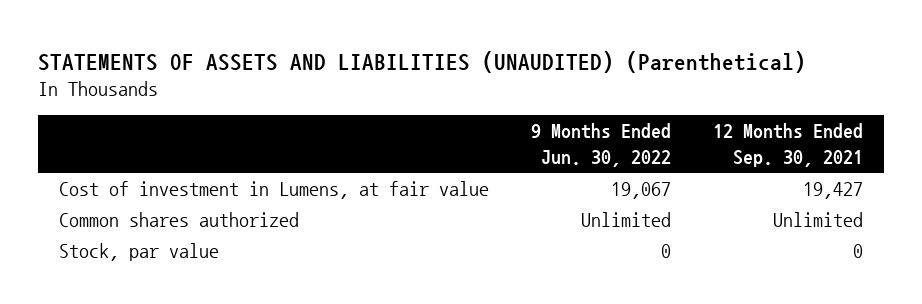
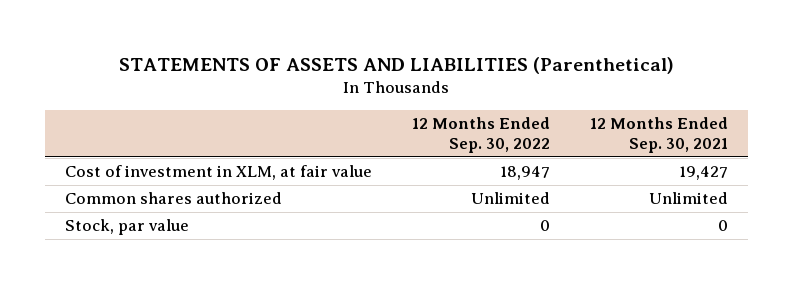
- STATEMENTS OF ASSETS AND LIABILITIES (UNAUDITED) (Parenthetical)
+ STATEMENTS OF ASSETS AND LIABILITIES (Parenthetical)
- | 9 Months Ended Jun. 30, 2022 | 12 Months Ended Sep. 30, 2021
+ | 12 Months Ended Sep. 30, 2022 | 12 Months Ended Sep. 30, 2021
- Cost of investment in Lumens, at fair value | 19,067 | 19,427
+ Cost of investment in XLM, at fair value | 18,947 | 19,427

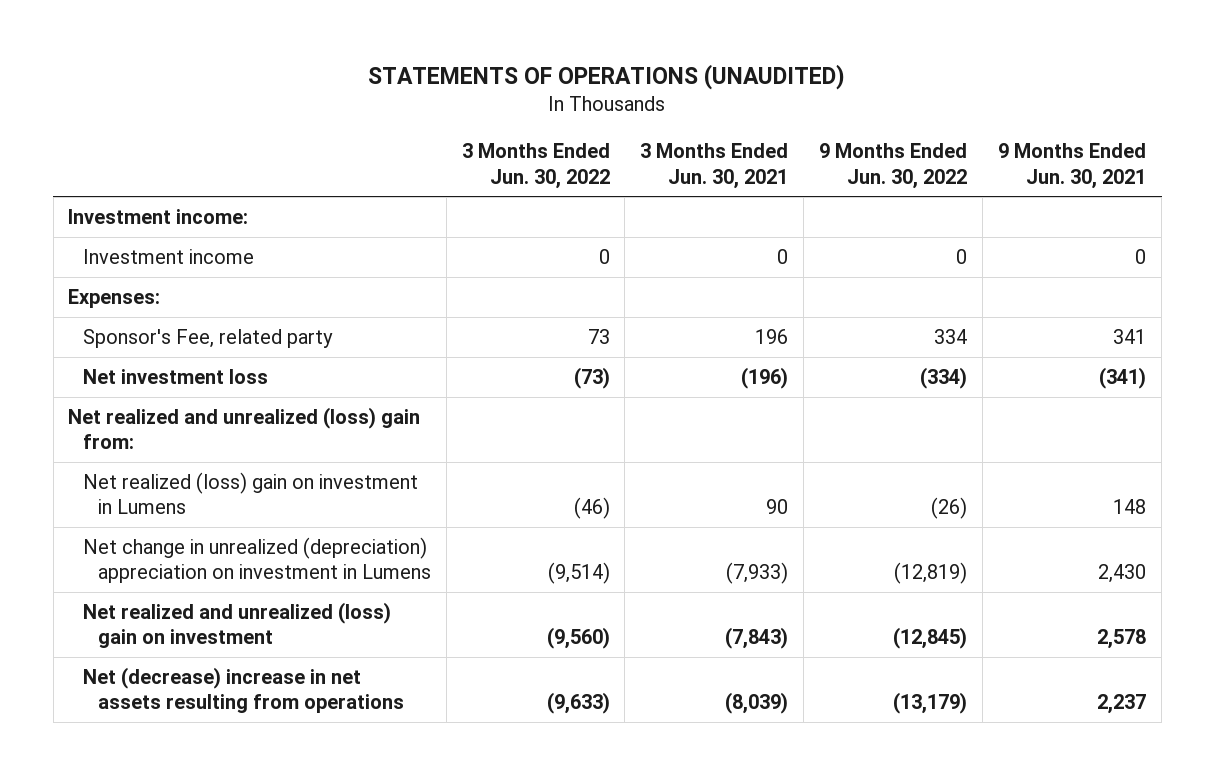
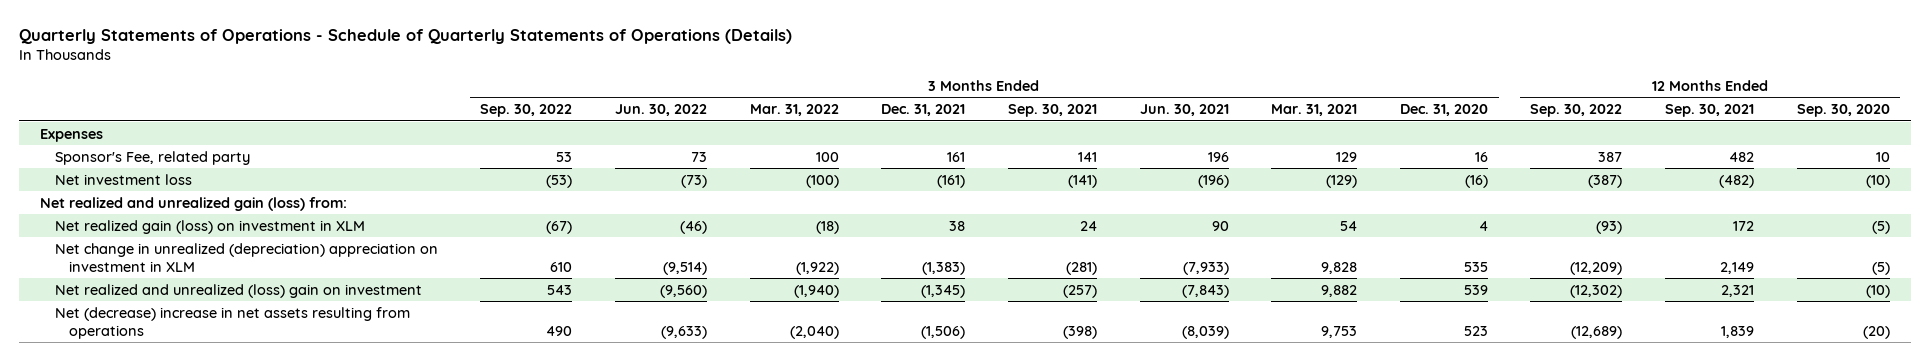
- STATEMENTS OF OPERATIONS (UNAUDITED)
+ Quarterly Statements of Operations - Schedule of Quarterly Statements of Operations (Details)
- | 3 Months Ended Jun. 30, 2022 | 3 Months Ended Jun. 30, 2021 | 9 Months Ended Jun. 30, 2022 | 9 Months Ended Jun. 30, 2021
+ | 3 Months Ended Sep. 30, 2022 | 3 Months Ended Jun. 30, 2022 | 3 Months Ended Mar. 31, 2022 | 3 Months Ended Dec. 31, 2021 | 3 Months Ended Sep. 30, 2021 | 3 Months Ended Jun. 30, 2021 | 3 Months Ended Mar. 31, 2021 | 3 Months Ended Dec. 31, 2020 | 12 Months Ended Sep. 30, 2022 | 12 Months Ended Sep. 30, 2021 | 12 Months Ended Sep. 30, 2020
- Investment income:
- Investment income | 0 | 0 | 0 | 0
- Expenses:
+ Expenses
- Net realized and unrealized (loss) gain from:
- Net realized (loss) gain on investment in Lumens | (46) | 90 | (26) | 148
- Net change in unrealized (depreciation) appreciation on investment in Lumens | (9,514) | (7,933) | (12,819) | 2,430
+ Net realized and unrealized gain (loss) from:
+ Net realized gain (loss) on investment in XLM | (67) | (46) | (18) | 38 | 24 | 90 | 54 | 4 | (93) | 172 | (5)
+ Net change in unrealized (depreciation) appreciation on investment in XLM | 610 | (9,514) | (1,922) | (1,383) | (281) | (7,933) | 9,828 | 535 | (12,209) | 2,149 | (5)

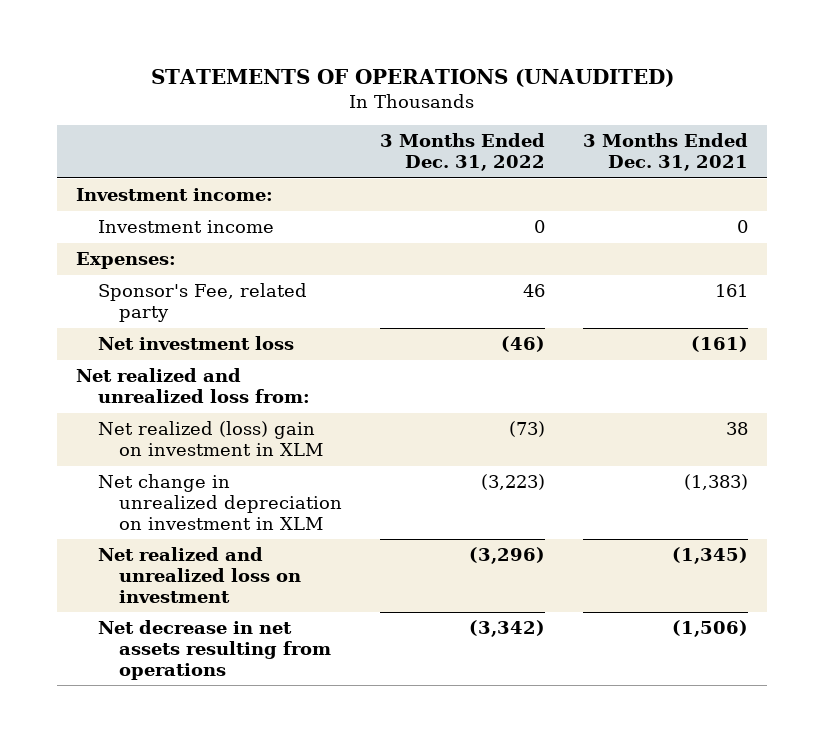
- Quarterly Statements of Operations - Schedule of Quarterly Statements of Operations (Details)
+ STATEMENTS OF OPERATIONS (UNAUDITED)
- | 3 Months Ended Sep. 30, 2022 | 3 Months Ended Jun. 30, 2022 | 3 Months Ended Mar. 31, 2022 | 3 Months Ended Dec. 31, 2021 | 3 Months Ended Sep. 30, 2021 | 3 Months Ended Jun. 30, 2021 | 3 Months Ended Mar. 31, 2021 | 3 Months Ended Dec. 31, 2020 | 12 Months Ended Sep. 30, 2022 | 12 Months Ended Sep. 30, 2021 | 12 Months Ended Sep. 30, 2020
+ | 3 Months Ended Dec. 31, 2022 | 3 Months Ended Dec. 31, 2021
- Expenses
+ Investment income:
+ Investment income | 0 | 0
+ Expenses:
- Net realized and unrealized gain (loss) from:
- Net realized gain (loss) on investment in XLM | (67) | (46) | (18) | 38 | 24 | 90 | 54 | 4 | (93) | 172 | (5)
- Net change in unrealized (depreciation) appreciation on investment in XLM | 610 | (9,514) | (1,922) | (1,383) | (281) | (7,933) | 9,828 | 535 | (12,209) | 2,149 | (5)
- Net realized and unrealized (loss) gain on investment | 543 | (9,560) | (1,940) | (1,345) | (257) | (7,843) | 9,882 | 539 | (12,302) | 2,321 | (10)
- Net (decrease) increase in net assets resulting from operations | 490 | (9,633) | (2,040) | (1,506) | (398) | (8,039) | 9,753 | 523 | (12,689) | 1,839 | (20)
+ Net realized and unrealized loss from:
+ Net realized (loss) gain on investment in XLM | (73) | 38
+ Net change in unrealized depreciation on investment in XLM | (3,223) | (1,383)
+ Net realized and unrealized loss on investment | (3,296) | (1,345)
+ Net decrease in net assets resulting from operations | (3,342) | (1,506)

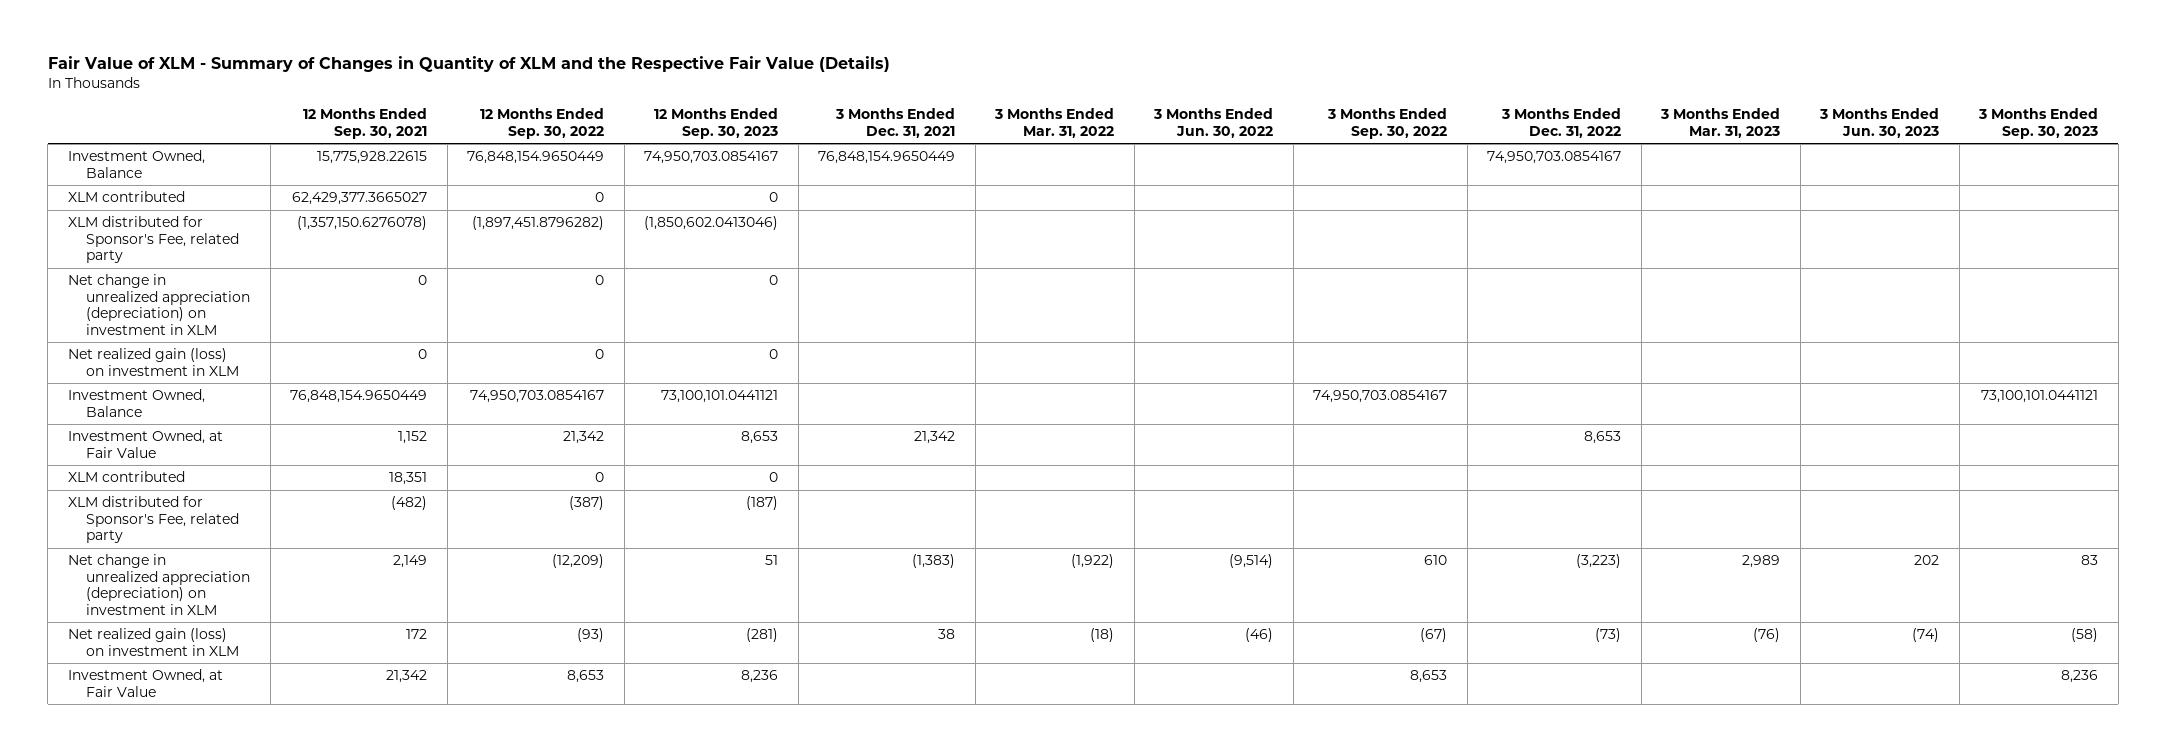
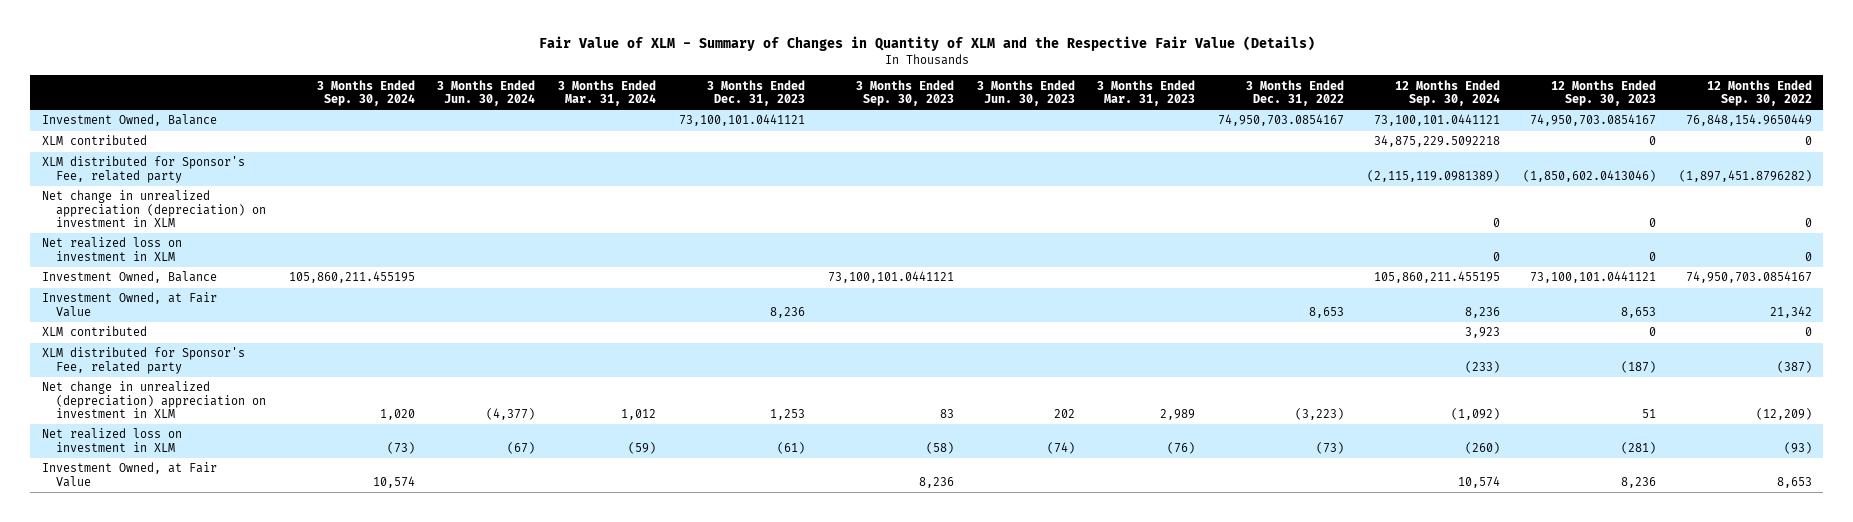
- | 12 Months Ended Sep. 30, 2021 | 12 Months Ended Sep. 30, 2022 | 12 Months Ended Sep. 30, 2023 | 3 Months Ended Dec. 31, 2021 | 3 Months Ended Mar. 31, 2022 | 3 Months Ended Jun. 30, 2022 | 3 Months Ended Sep. 30, 2022 | 3 Months Ended Dec. 31, 2022 | 3 Months Ended Mar. 31, 2023 | 3 Months Ended Jun. 30, 2023 | 3 Months Ended Sep. 30, 2023
+ | 3 Months Ended Sep. 30, 2024 | 3 Months Ended Jun. 30, 2024 | 3 Months Ended Mar. 31, 2024 | 3 Months Ended Dec. 31, 2023 | 3 Months Ended Sep. 30, 2023 | 3 Months Ended Jun. 30, 2023 | 3 Months Ended Mar. 31, 2023 | 3 Months Ended Dec. 31, 2022 | 12 Months Ended Sep. 30, 2024 | 12 Months Ended Sep. 30, 2023 | 12 Months Ended Sep. 30, 2022
- Net realized gain (loss) on investment in XLM | 0 | 0 | 0 | | | | | | | |
+ Net realized loss on investment in XLM | | | | | | | | | 0 | 0 | 0
- Net change in unrealized appreciation (depreciation) on investment in XLM | 2,149 | (12,209) | 51 | (1,383) | (1,922) | (9,514) | 610 | (3,223) | 2,989 | 202 | 83
- Net realized gain (loss) on investment in XLM | 172 | (93) | (281) | 38 | (18) | (46) | (67) | (73) | (76) | (74) | (58)
+ Net change in unrealized (depreciation) appreciation on investment in XLM | 1,020 | (4,377) | 1,012 | 1,253 | 83 | 202 | 2,989 | (3,223) | (1,092) | 51 | (12,209)
+ Net realized loss on investment in XLM | (73) | (67) | (59) | (61) | (58) | (74) | (76) | (73) | (260) | (281) | (93)

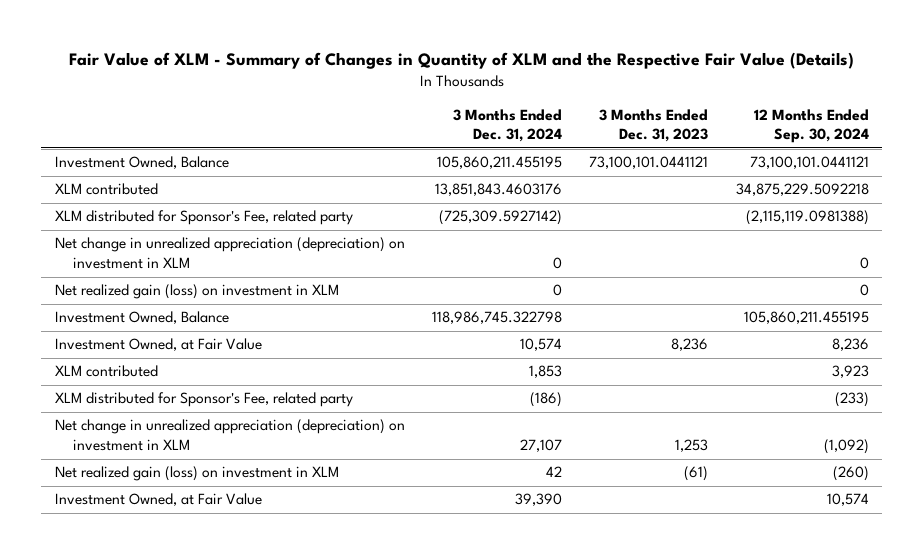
- | 3 Months Ended Sep. 30, 2024 | 3 Months Ended Jun. 30, 2024 | 3 Months Ended Mar. 31, 2024 | 3 Months Ended Dec. 31, 2023 | 3 Months Ended Sep. 30, 2023 | 3 Months Ended Jun. 30, 2023 | 3 Months Ended Mar. 31, 2023 | 3 Months Ended Dec. 31, 2022 | 12 Months Ended Sep. 30, 2024 | 12 Months Ended Sep. 30, 2023 | 12 Months Ended Sep. 30, 2022
+ | 3 Months Ended Dec. 31, 2024 | 3 Months Ended Dec. 31, 2023 | 12 Months Ended Sep. 30, 2024
- XLM distributed for Sponsor's Fee, related party | | | | | | | | | (2,115,119.0981389) | (1,850,602.0413046) | (1,897,451.8796282)
+ XLM distributed for Sponsor's Fee, related party | (725,309.5927142) | | (2,115,119.0981388)
- Net realized loss on investment in XLM | | | | | | | | | 0 | 0 | 0
+ Net realized gain (loss) on investment in XLM | 0 | | 0
- Net change in unrealized (depreciation) appreciation on investment in XLM | 1,020 | (4,377) | 1,012 | 1,253 | 83 | 202 | 2,989 | (3,223) | (1,092) | 51 | (12,209)
- Net realized loss on investment in XLM | (73) | (67) | (59) | (61) | (58) | (74) | (76) | (73) | (260) | (281) | (93)
+ Net change in unrealized appreciation (depreciation) on investment in XLM | 27,107 | 1,253 | (1,092)
+ Net realized gain (loss) on investment in XLM | 42 | (61) | (260)

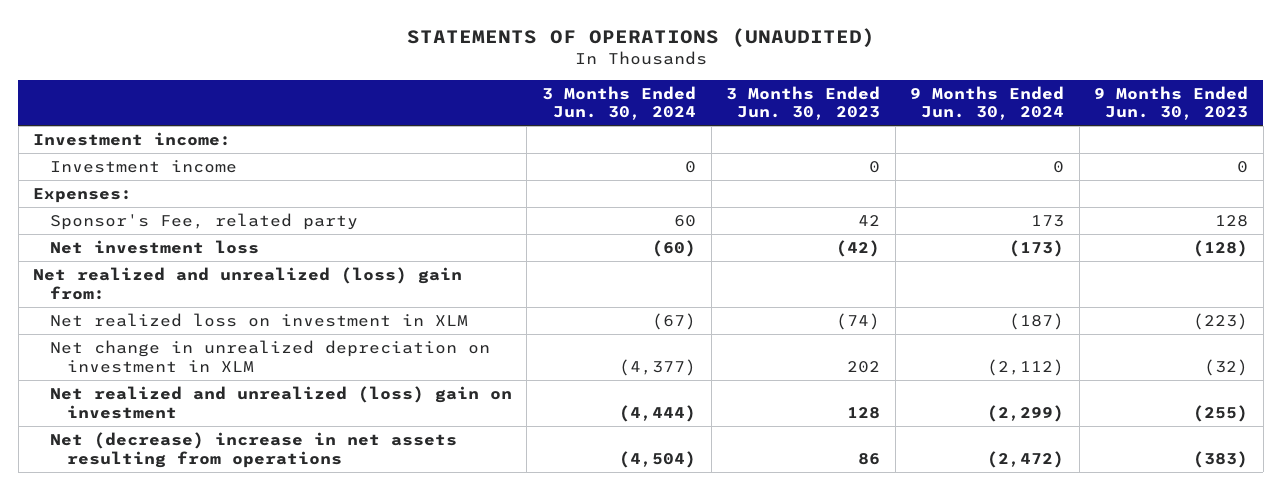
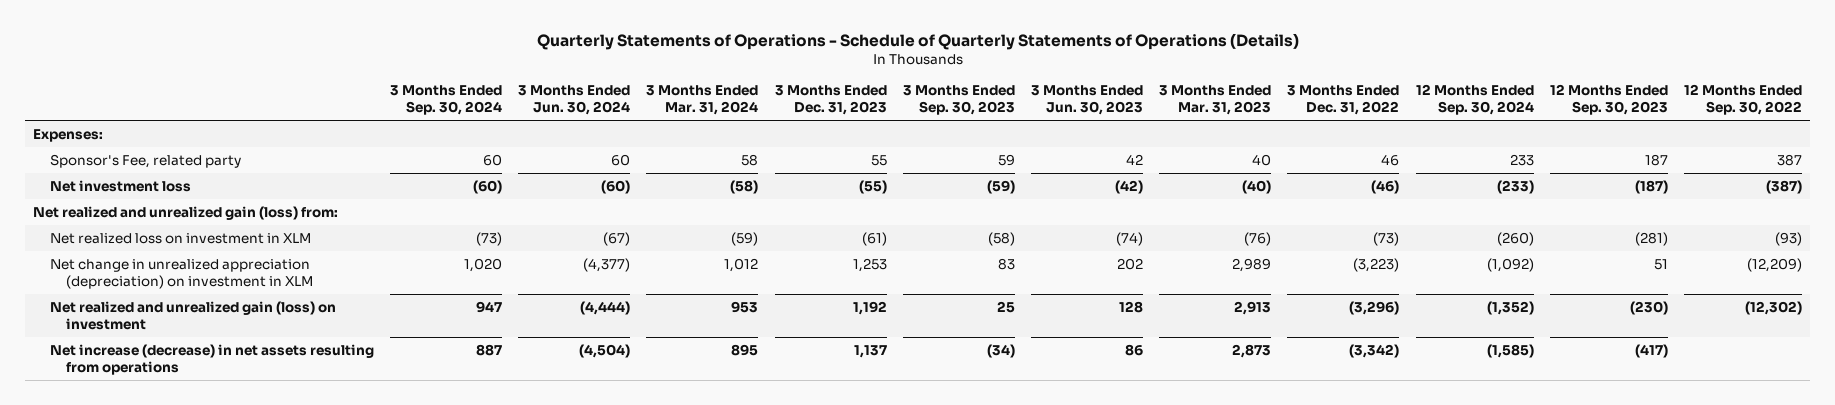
- STATEMENTS OF OPERATIONS (UNAUDITED)
+ Quarterly Statements of Operations - Schedule of Quarterly Statements of Operations (Details)
- | 3 Months Ended Jun. 30, 2024 | 3 Months Ended Jun. 30, 2023 | 9 Months Ended Jun. 30, 2024 | 9 Months Ended Jun. 30, 2023
+ | 3 Months Ended Sep. 30, 2024 | 3 Months Ended Jun. 30, 2024 | 3 Months Ended Mar. 31, 2024 | 3 Months Ended Dec. 31, 2023 | 3 Months Ended Sep. 30, 2023 | 3 Months Ended Jun. 30, 2023 | 3 Months Ended Mar. 31, 2023 | 3 Months Ended Dec. 31, 2022 | 12 Months Ended Sep. 30, 2024 | 12 Months Ended Sep. 30, 2023 | 12 Months Ended Sep. 30, 2022
- Investment income:
- Investment income | 0 | 0 | 0 | 0
- Net realized and unrealized (loss) gain from:
+ Net realized and unrealized gain (loss) from:
- Net change in unrealized depreciation on investment in XLM | (4,377) | 202 | (2,112) | (32)
- Net realized and unrealized (loss) gain on investment | (4,444) | 128 | (2,299) | (255)
- Net (decrease) increase in net assets resulting from operations | (4,504) | 86 | (2,472) | (383)
+ Net change in unrealized appreciation (depreciation) on investment in XLM | 1,020 | (4,377) | 1,012 | 1,253 | 83 | 202 | 2,989 | (3,223) | (1,092) | 51 | (12,209)
+ Net realized and unrealized gain (loss) on investment | 947 | (4,444) | 953 | 1,192 | 25 | 128 | 2,913 | (3,296) | (1,352) | (230) | (12,302)
+ Net increase (decrease) in net assets resulting from operations | 887 | (4,504) | 895 | 1,137 | (34) | 86 | 2,873 | (3,342) | (1,585) | (417) |

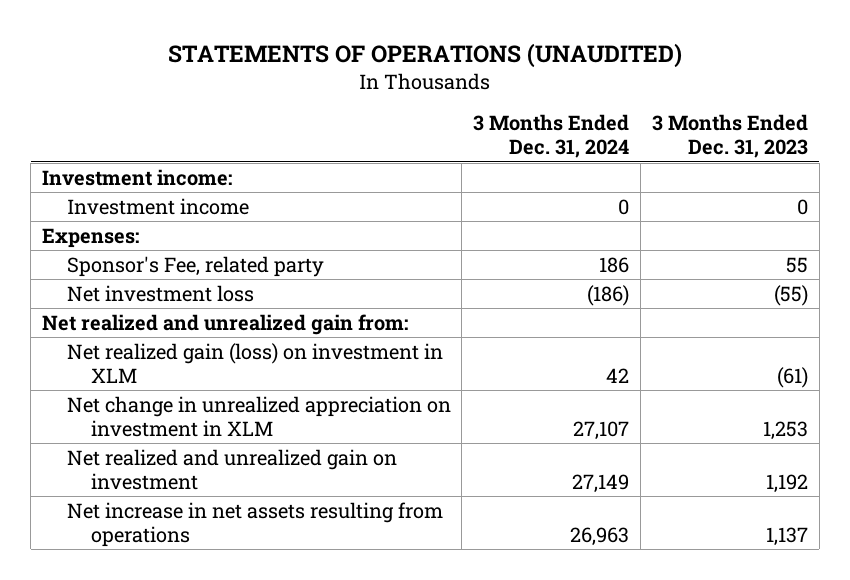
- Quarterly Statements of Operations - Schedule of Quarterly Statements of Operations (Details)
+ STATEMENTS OF OPERATIONS (UNAUDITED)
- | 3 Months Ended Sep. 30, 2024 | 3 Months Ended Jun. 30, 2024 | 3 Months Ended Mar. 31, 2024 | 3 Months Ended Dec. 31, 2023 | 3 Months Ended Sep. 30, 2023 | 3 Months Ended Jun. 30, 2023 | 3 Months Ended Mar. 31, 2023 | 3 Months Ended Dec. 31, 2022 | 12 Months Ended Sep. 30, 2024 | 12 Months Ended Sep. 30, 2023 | 12 Months Ended Sep. 30, 2022
+ | 3 Months Ended Dec. 31, 2024 | 3 Months Ended Dec. 31, 2023
+ Investment income:
+ Investment income | 0 | 0
- Net realized and unrealized gain (loss) from:
- Net realized loss on investment in XLM | (73) | (67) | (59) | (61) | (58) | (74) | (76) | (73) | (260) | (281) | (93)
- Net change in unrealized appreciation (depreciation) on investment in XLM | 1,020 | (4,377) | 1,012 | 1,253 | 83 | 202 | 2,989 | (3,223) | (1,092) | 51 | (12,209)
- Net realized and unrealized gain (loss) on investment | 947 | (4,444) | 953 | 1,192 | 25 | 128 | 2,913 | (3,296) | (1,352) | (230) | (12,302)
- Net increase (decrease) in net assets resulting from operations | 887 | (4,504) | 895 | 1,137 | (34) | 86 | 2,873 | (3,342) | (1,585) | (417) |
+ Net realized and unrealized gain from:
+ Net realized gain (loss) on investment in XLM | 42 | (61)
+ Net change in unrealized appreciation on investment in XLM | 27,107 | 1,253
+ Net realized and unrealized gain on investment | 27,149 | 1,192
+ Net increase in net assets resulting from operations | 26,963 | 1,137

